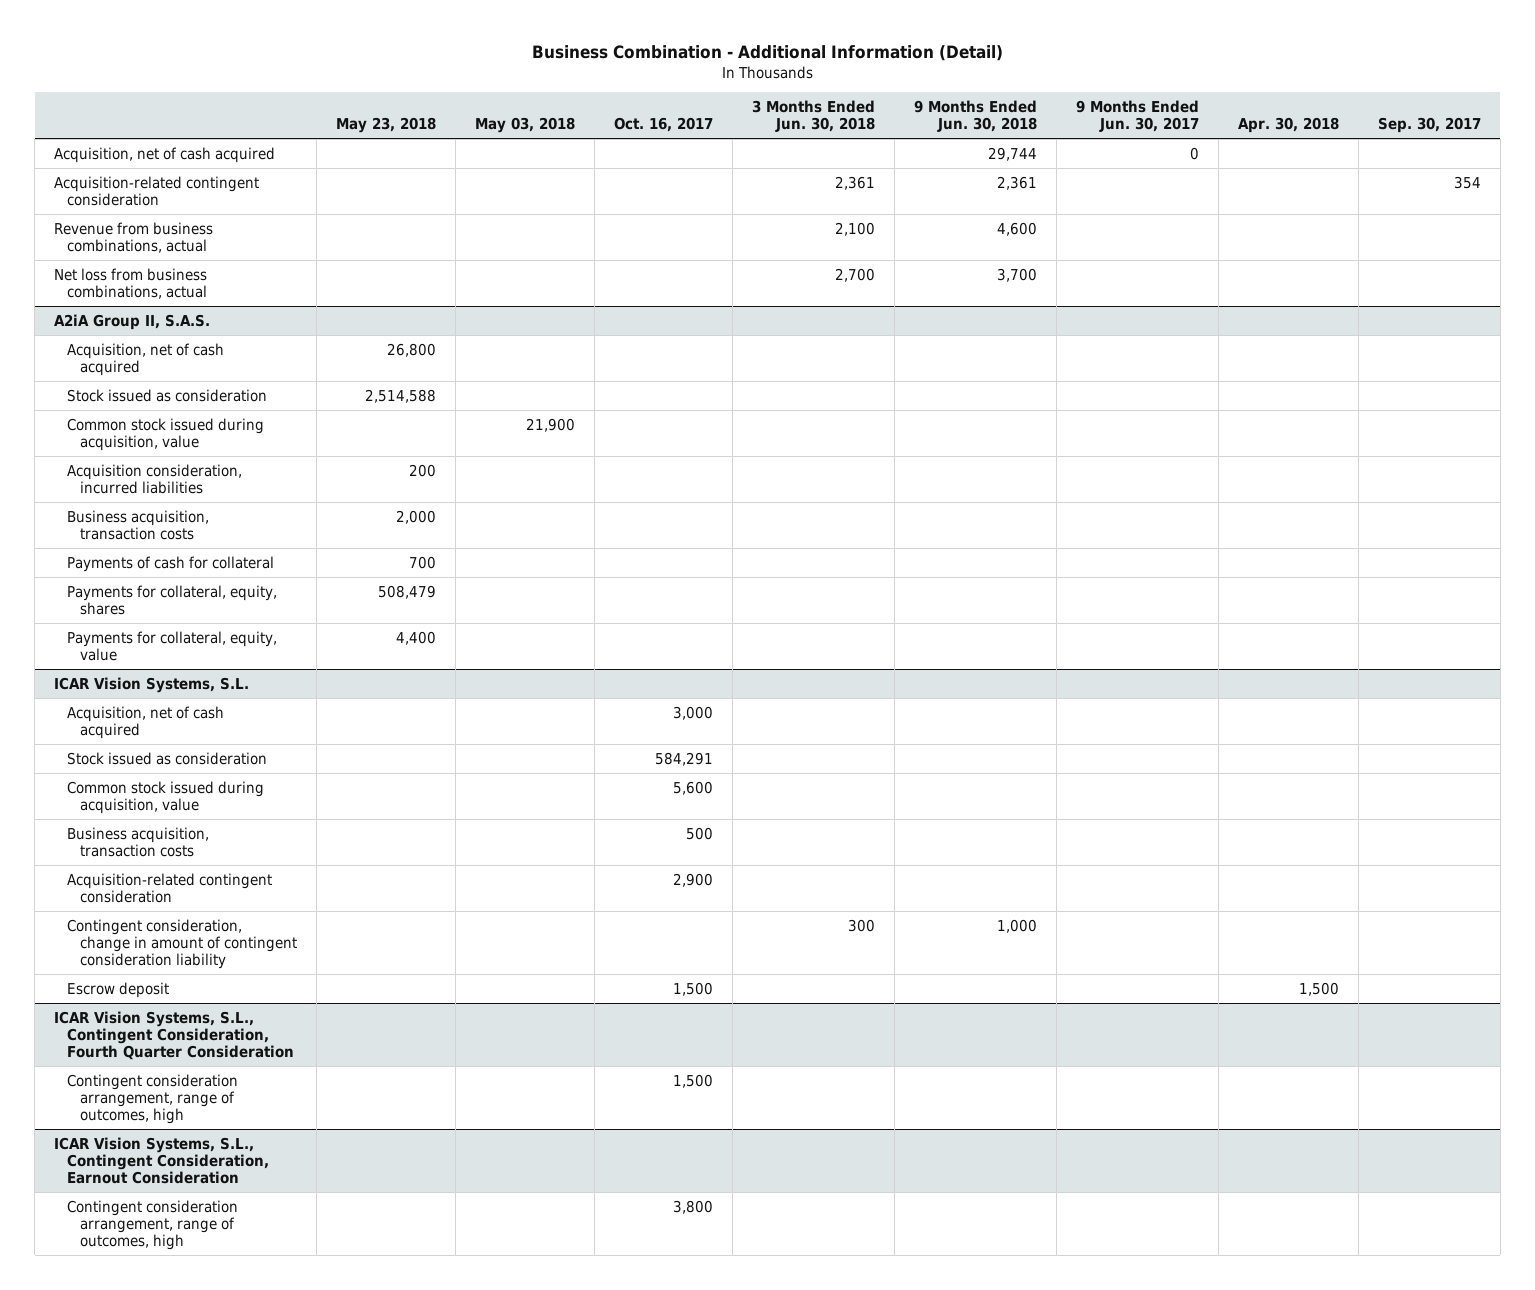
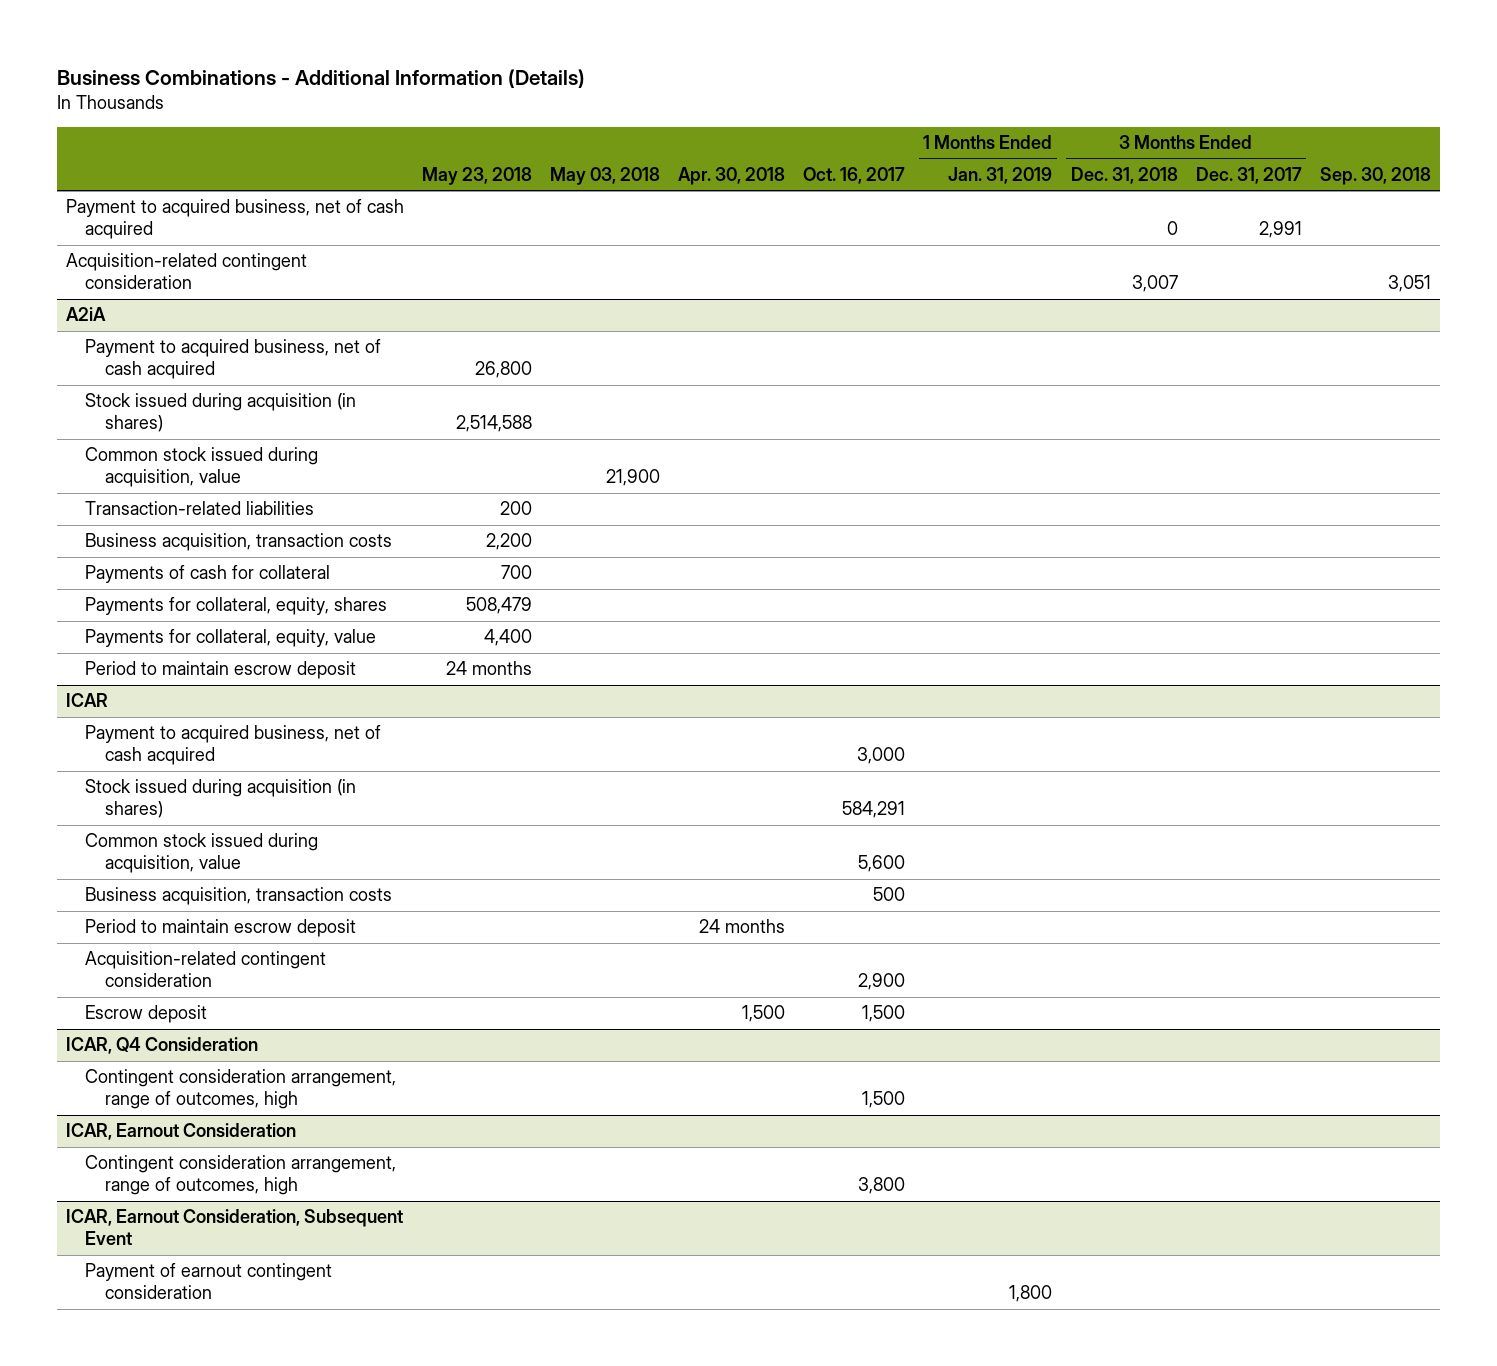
- Business Combination - Additional Information (Detail)
+ Business Combinations - Additional Information (Details)
- | May 23, 2018 | May 03, 2018 | Oct. 16, 2017 | 3 Months Ended Jun. 30, 2018 | 9 Months Ended Jun. 30, 2018 | 9 Months Ended Jun. 30, 2017 | Apr. 30, 2018 | Sep. 30, 2017
+ | May 23, 2018 | May 03, 2018 | Apr. 30, 2018 | Oct. 16, 2017 | 1 Months Ended Jan. 31, 2019 | 3 Months Ended Dec. 31, 2018 | 3 Months Ended Dec. 31, 2017 | Sep. 30, 2018
- Acquisition, net of cash acquired | | | | | 29,744 | 0 | |
+ Payment to acquired business, net of cash acquired | | | | | | 0 | 2,991 |
- Revenue from business combinations, actual | | | | 2,100 | 4,600 | | |
- Net loss from business combinations, actual | | | | 2,700 | 3,700 | | |
- A2iA Group II, S.A.S.
- Acquisition, net of cash acquired | 26,800 | | | | | | |
- Stock issued as consideration | 2,514,588 | | | | | | |
+ A2iA
+ Payment to acquired business, net of cash acquired | 26,800 | | | | | | |
+ Stock issued during acquisition (in shares) | 2,514,588 | | | | | | |
- Acquisition consideration, incurred liabilities | 200 | | | | | | |
- Business acquisition, transaction costs | 2,000 | | | | | | |
+ Transaction-related liabilities | 200 | | | | | | |
+ Business acquisition, transaction costs | 2,200 | | | | | | |
- ICAR Vision Systems, S.L.
- Acquisition, net of cash acquired | | | 3,000 | | | | |
- Stock issued as consideration | | | 584,291 | | | | |
+ Period to maintain escrow deposit | 24 months | | | | | | |
+ ICAR
+ Payment to acquired business, net of cash acquired | | | | 3,000 | | | |
+ Stock issued during acquisition (in shares) | | | | 584,291 | | | |
+ Period to maintain escrow deposit | | | 24 months | | | | |
- Contingent consideration, change in amount of contingent consideration liability | | | | 300 | 1,000 | | |
- ICAR Vision Systems, S.L., Contingent Consideration, Fourth Quarter Consideration
+ ICAR, Q4 Consideration
- ICAR Vision Systems, S.L., Contingent Consideration, Earnout Consideration
+ ICAR, Earnout Consideration
+ ICAR, Earnout Consideration, Subsequent Event
+ Payment of earnout contingent consideration | | | | | 1,800 | | |

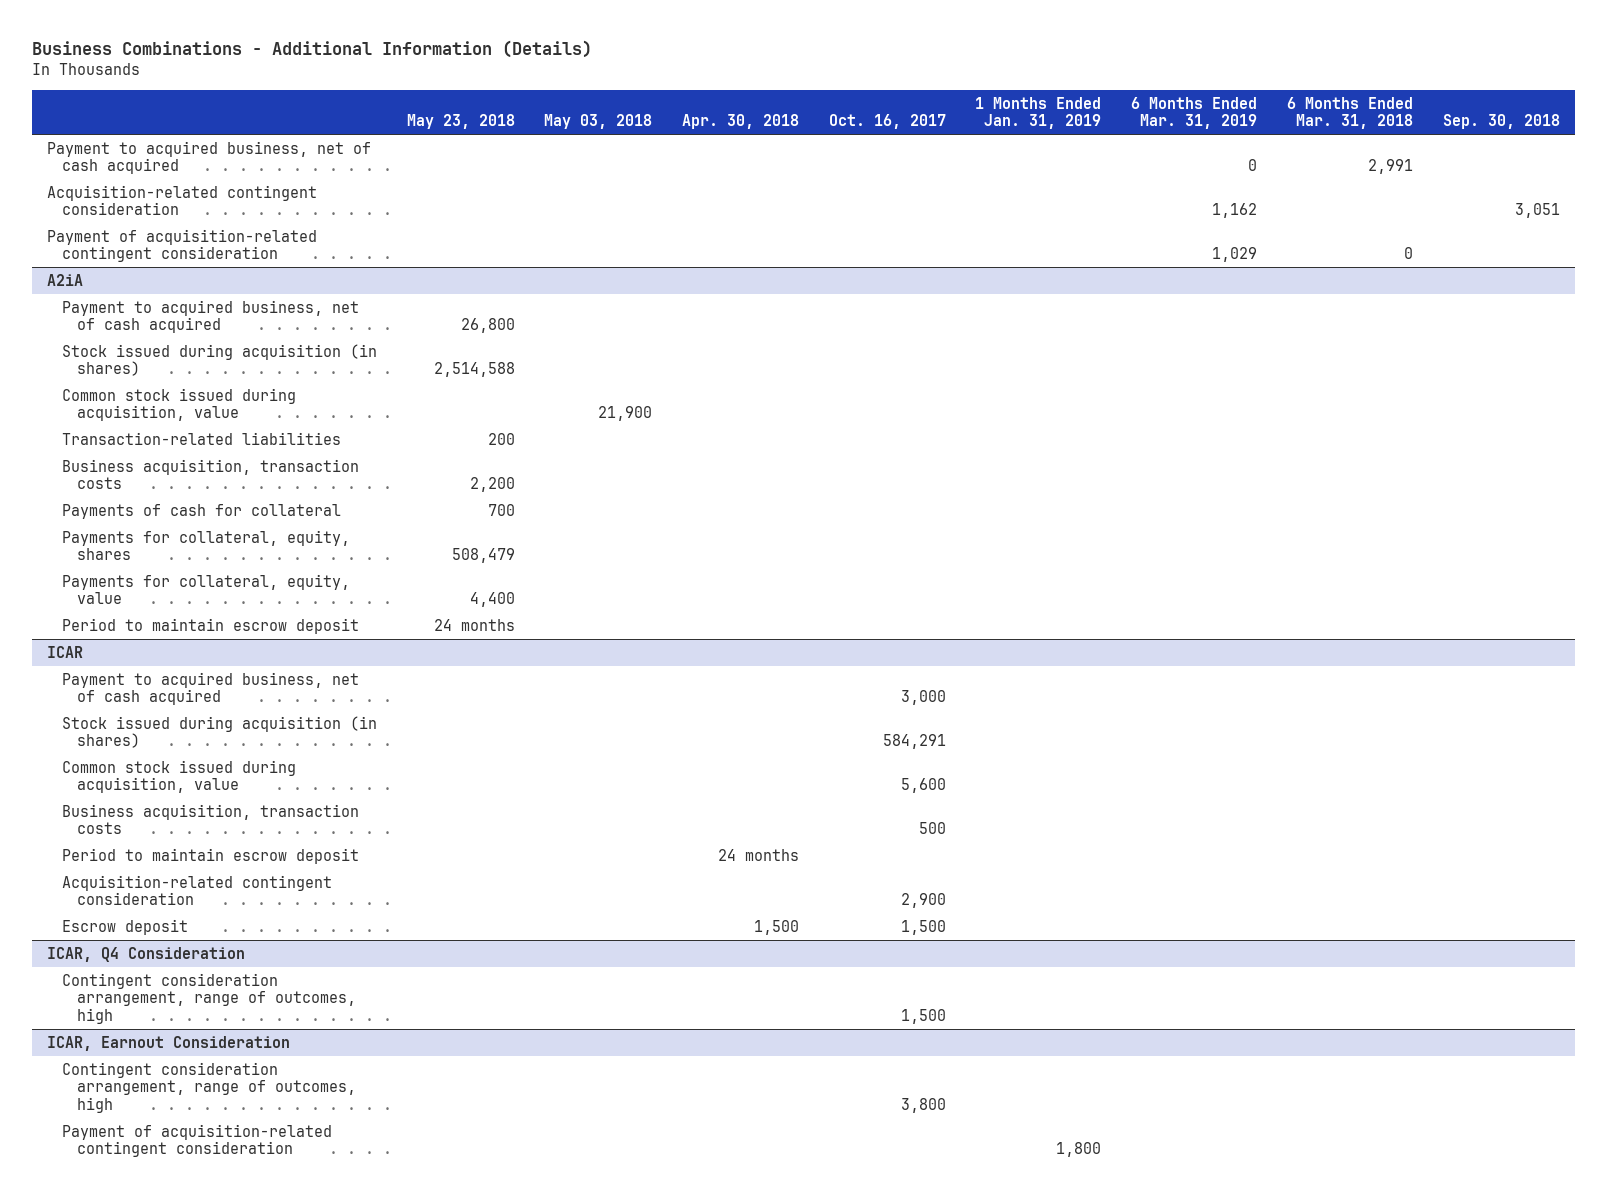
- | May 23, 2018 | May 03, 2018 | Apr. 30, 2018 | Oct. 16, 2017 | 1 Months Ended Jan. 31, 2019 | 3 Months Ended Dec. 31, 2018 | 3 Months Ended Dec. 31, 2017 | Sep. 30, 2018
+ | May 23, 2018 | May 03, 2018 | Apr. 30, 2018 | Oct. 16, 2017 | 1 Months Ended Jan. 31, 2019 | 6 Months Ended Mar. 31, 2019 | 6 Months Ended Mar. 31, 2018 | Sep. 30, 2018
+ Payment of acquisition-related contingent consideration | | | | | | 1,029 | 0 |
- ICAR, Earnout Consideration, Subsequent Event
- Payment of earnout contingent consideration | | | | | 1,800 | | |
@ ICAR, Earnout Consideration
+ Payment of acquisition-related contingent consideration | | | | | 1,800 | | |

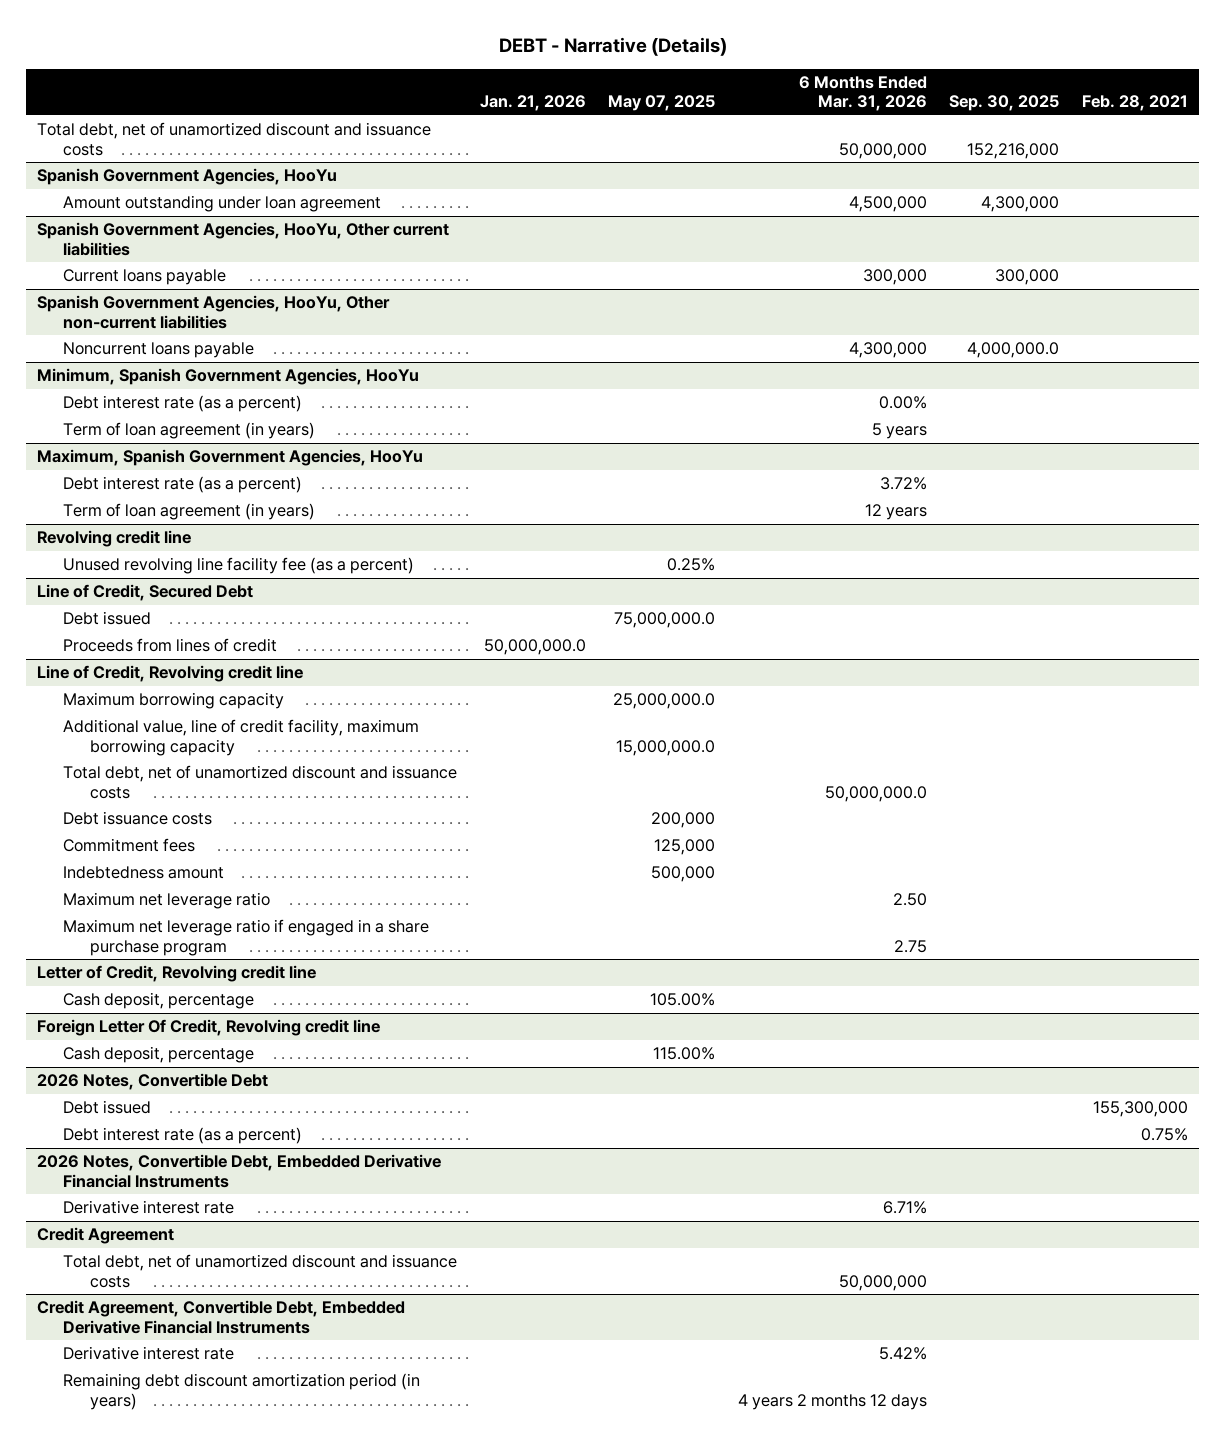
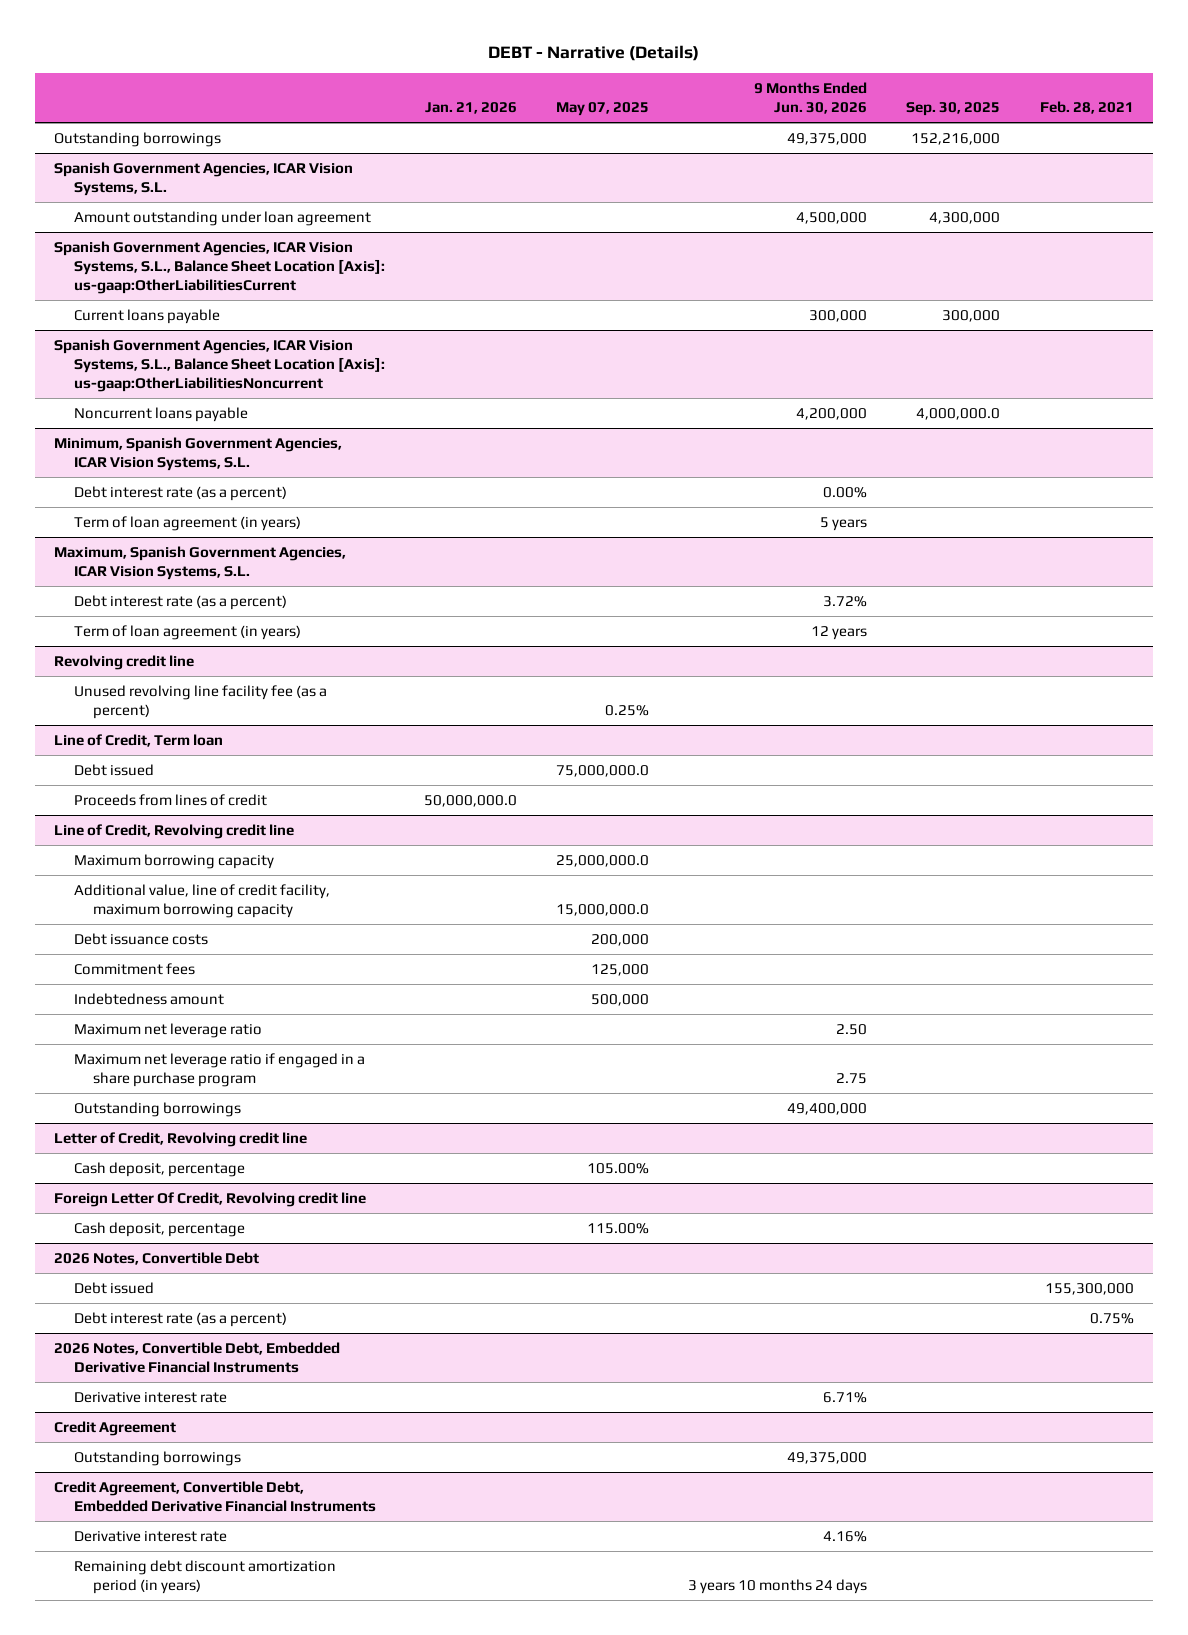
- | Jan. 21, 2026 | May 07, 2025 | 6 Months Ended Mar. 31, 2026 | Sep. 30, 2025 | Feb. 28, 2021
+ | Jan. 21, 2026 | May 07, 2025 | 9 Months Ended Jun. 30, 2026 | Sep. 30, 2025 | Feb. 28, 2021
- Total debt, net of unamortized discount and issuance costs | | | 50,000,000 | 152,216,000 |
- Spanish Government Agencies, HooYu
+ Outstanding borrowings | | | 49,375,000 | 152,216,000 |
+ Spanish Government Agencies, ICAR Vision Systems, S.L.
- Spanish Government Agencies, HooYu, Other current liabilities
+ Spanish Government Agencies, ICAR Vision Systems, S.L., Balance Sheet Location [Axis]: us-gaap:OtherLiabilitiesCurrent
- Spanish Government Agencies, HooYu, Other non-current liabilities
+ Spanish Government Agencies, ICAR Vision Systems, S.L., Balance Sheet Location [Axis]: us-gaap:OtherLiabilitiesNoncurrent
- Minimum, Spanish Government Agencies, HooYu
- Debt interest rate (as a percent) | | | 0.00% | |
- Term of loan agreement (in years) | | | 5 years | |
- Maximum, Spanish Government Agencies, HooYu
- Debt interest rate (as a percent) | | | 3.72% | |
- Term of loan agreement (in years) | | | 12 years | |
+ Minimum, Spanish Government Agencies, ICAR Vision Systems, S.L.
+ Debt interest rate (as a percent) | | | 0.00% | |
+ Term of loan agreement (in years) | | | 5 years | |
+ Maximum, Spanish Government Agencies, ICAR Vision Systems, S.L.
+ Debt interest rate (as a percent) | | | 3.72% | |
+ Term of loan agreement (in years) | | | 12 years | |
- Line of Credit, Secured Debt
+ Line of Credit, Term loan
@ Line of Credit, Revolving credit line
- Total debt, net of unamortized discount and issuance costs | | | 50,000,000.0 | |
+ Outstanding borrowings | | | 49,400,000 | |
@ Credit Agreement
- Total debt, net of unamortized discount and issuance costs | | | 50,000,000 | |
+ Outstanding borrowings | | | 49,375,000 | |

